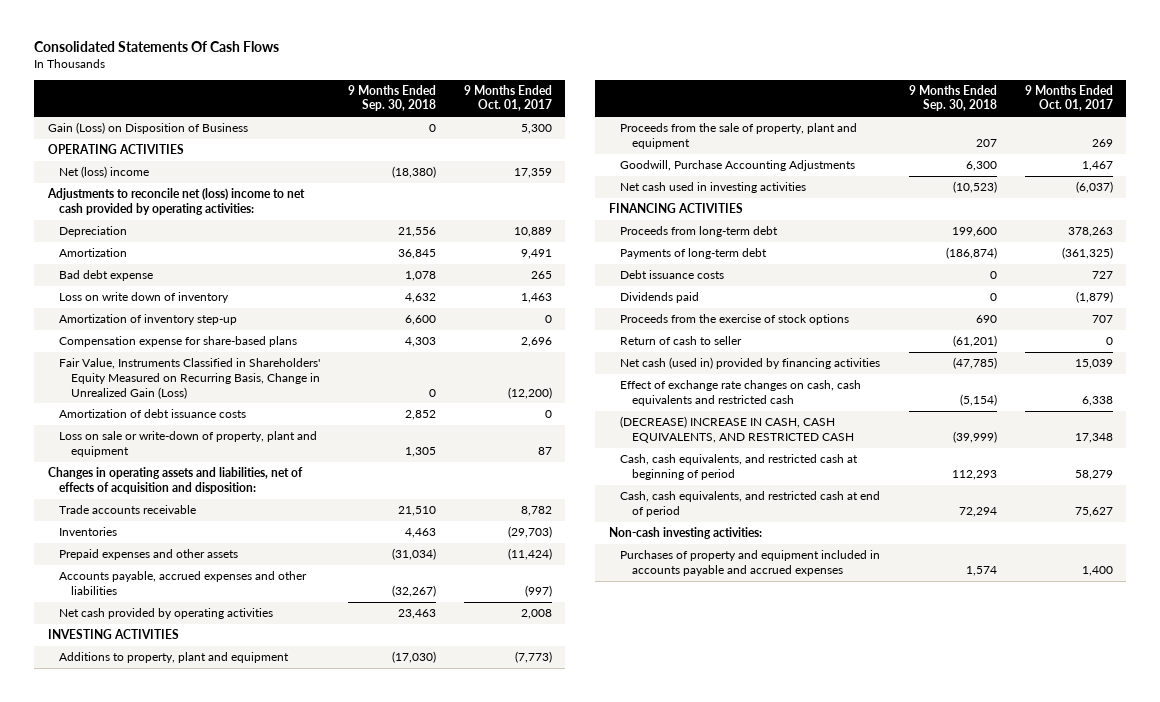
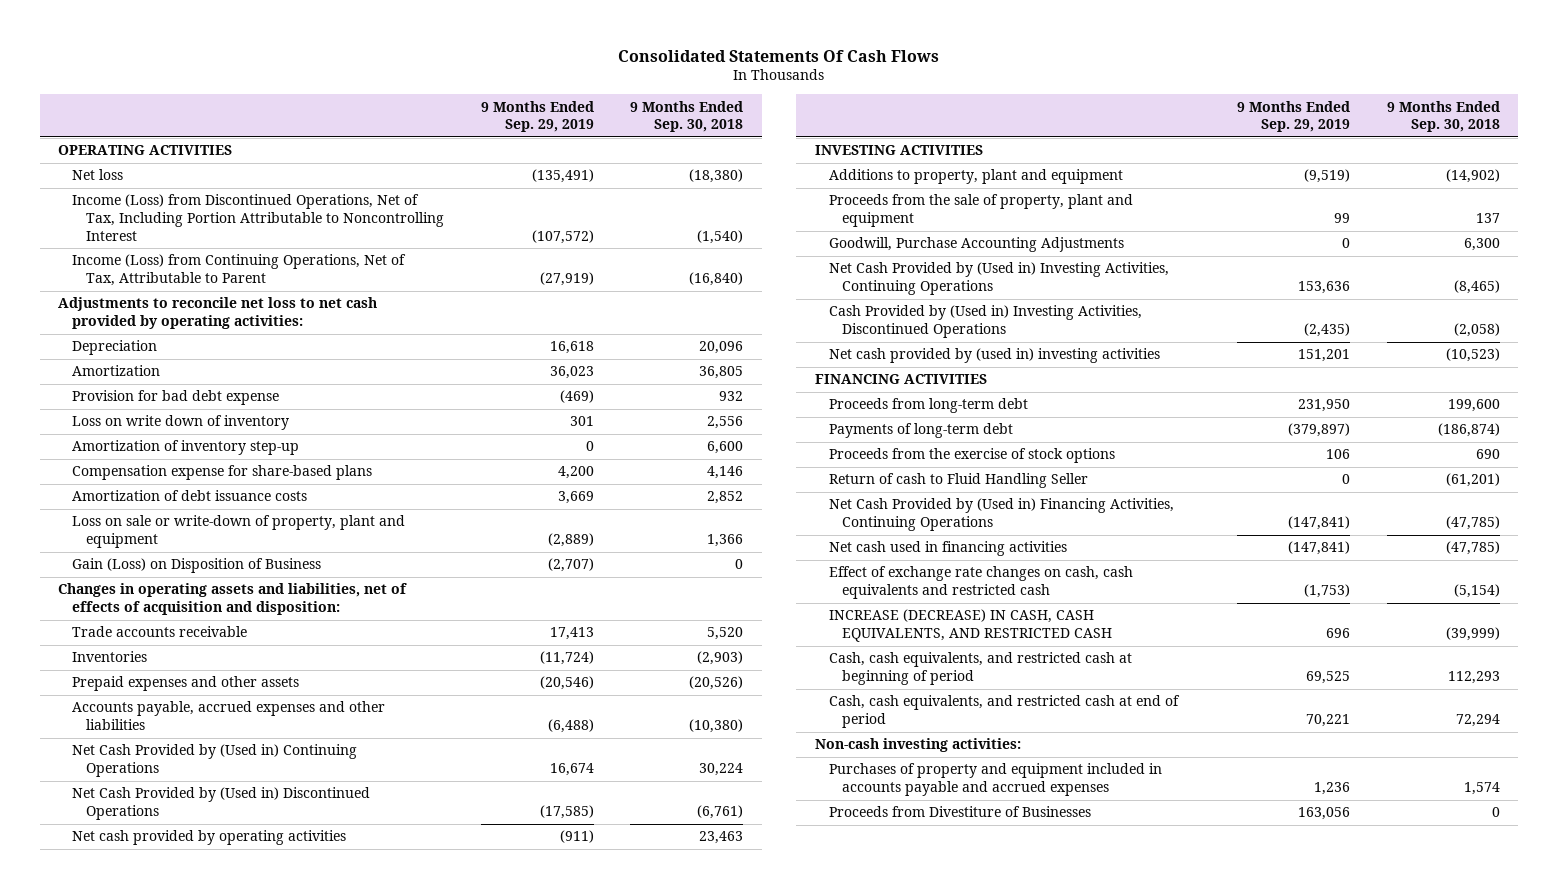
- | 9 Months Ended Sep. 30, 2018 | 9 Months Ended Oct. 01, 2017
+ | 9 Months Ended Sep. 29, 2019 | 9 Months Ended Sep. 30, 2018
- Net (loss) income | (18,380) | 17,359
- Adjustments to reconcile net (loss) income to net cash provided by operating activities:
- Depreciation | 21,556 | 10,889
- Amortization | 36,845 | 9,491
- Bad debt expense | 1,078 | 265
- Loss on write down of inventory | 4,632 | 1,463
+ Net loss | (135,491) | (18,380)
+ Income (Loss) from Discontinued Operations, Net of Tax, Including Portion Attributable to Noncontrolling Interest | (107,572) | (1,540)
+ Income (Loss) from Continuing Operations, Net of Tax, Attributable to Parent | (27,919) | (16,840)
+ Adjustments to reconcile net loss to net cash provided by operating activities:
+ Depreciation | 16,618 | 20,096
+ Amortization | 36,023 | 36,805
+ Provision for bad debt expense | (469) | 932
+ Loss on write down of inventory | 301 | 2,556
- Compensation expense for share-based plans | 4,303 | 2,696
- Fair Value, Instruments Classified in Shareholders' Equity Measured on Recurring Basis, Change in Unrealized Gain (Loss) | 0 | (12,200)
+ Compensation expense for share-based plans | 4,200 | 4,146
- Loss on sale or write-down of property, plant and equipment | 1,305 | 87
+ Loss on sale or write-down of property, plant and equipment | (2,889) | 1,366
moved down: Gain (Loss) on Disposition of Business | (2,707) | 0
- Trade accounts receivable | 21,510 | 8,782
- Inventories | 4,463 | (29,703)
- Prepaid expenses and other assets | (31,034) | (11,424)
- Accounts payable, accrued expenses and other liabilities | (32,267) | (997)
+ Trade accounts receivable | 17,413 | 5,520
+ Inventories | (11,724) | (2,903)
+ Prepaid expenses and other assets | (20,546) | (20,526)
+ Accounts payable, accrued expenses and other liabilities | (6,488) | (10,380)
+ Net Cash Provided by (Used in) Continuing Operations | 16,674 | 30,224
+ Net Cash Provided by (Used in) Discontinued Operations | (17,585) | (6,761)
- Additions to property, plant and equipment | (17,030) | (7,773)
- Proceeds from the sale of property, plant and equipment | 207 | 269
+ Additions to property, plant and equipment | (9,519) | (14,902)
+ Proceeds from the sale of property, plant and equipment | 99 | 137
- Net cash used in investing activities | (10,523) | (6,037)
+ Net Cash Provided by (Used in) Investing Activities, Continuing Operations | 153,636 | (8,465)
+ Cash Provided by (Used in) Investing Activities, Discontinued Operations | (2,435) | (2,058)
+ Net cash provided by (used in) investing activities | 151,201 | (10,523)
- Debt issuance costs | 0 | 727
- Dividends paid | 0 | (1,879)
- Return of cash to seller | (61,201) | 0
- Net cash (used in) provided by financing activities | (47,785) | 15,039
+ Return of cash to Fluid Handling Seller | 0 | (61,201)
+ Net Cash Provided by (Used in) Financing Activities, Continuing Operations | (147,841) | (47,785)
+ Net cash used in financing activities | (147,841) | (47,785)
- (DECREASE) INCREASE IN CASH, CASH EQUIVALENTS, AND RESTRICTED CASH | (39,999) | 17,348
+ INCREASE (DECREASE) IN CASH, CASH EQUIVALENTS, AND RESTRICTED CASH | 696 | (39,999)
+ Proceeds from Divestiture of Businesses | 163,056 | 0

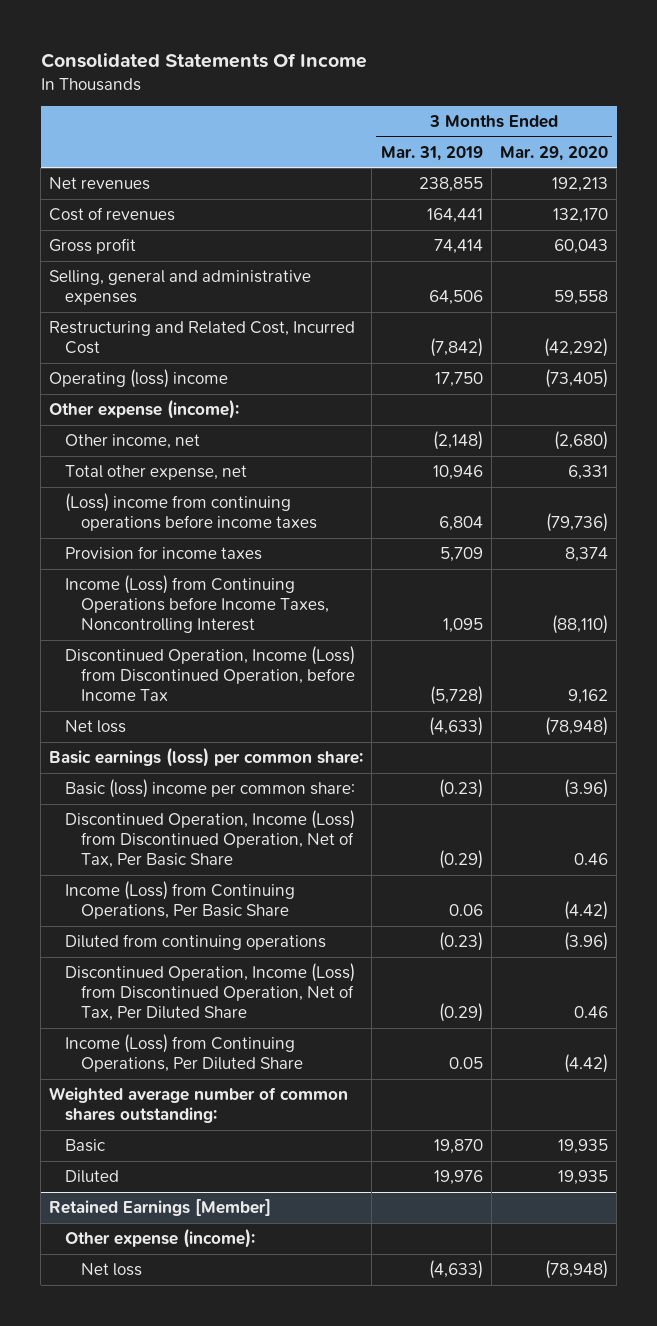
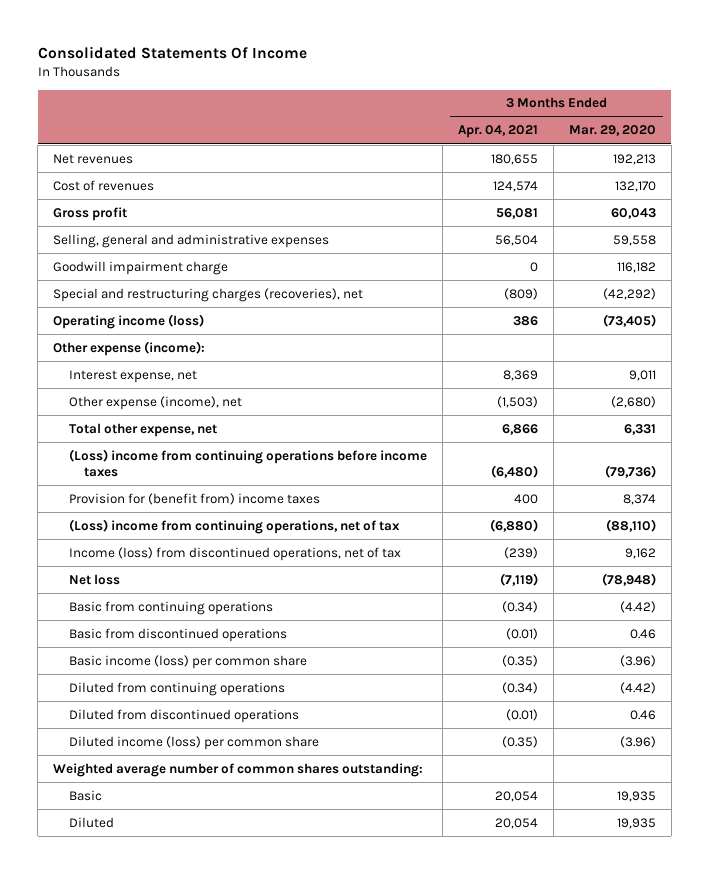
- | 3 Months Ended Mar. 31, 2019 | 3 Months Ended Mar. 29, 2020
+ | 3 Months Ended Apr. 04, 2021 | 3 Months Ended Mar. 29, 2020
- Restructuring and Related Cost, Incurred Cost | (7,842) | (42,292)
- Operating (loss) income | 17,750 | (73,405)
+ Goodwill impairment charge | 0 | 116,182
+ Special and restructuring charges (recoveries), net | (809) | (42,292)
+ Operating income (loss) | 386 | (73,405)
- Other income, net | (2,148) | (2,680)
+ Interest expense, net | 8,369 | 9,011
+ Other expense (income), net | (1,503) | (2,680)
- Provision for income taxes | 5,709 | 8,374
- Income (Loss) from Continuing Operations before Income Taxes, Noncontrolling Interest | 1,095 | (88,110)
- Discontinued Operation, Income (Loss) from Discontinued Operation, before Income Tax | (5,728) | 9,162
+ Provision for (benefit from) income taxes | 400 | 8,374
+ (Loss) income from continuing operations, net of tax | (6,880) | (88,110)
+ Income (loss) from discontinued operations, net of tax | (239) | 9,162
- Basic earnings (loss) per common share:
- Basic (loss) income per common share: | (0.23) | (3.96)
- Discontinued Operation, Income (Loss) from Discontinued Operation, Net of Tax, Per Basic Share | (0.29) | 0.46
- Income (Loss) from Continuing Operations, Per Basic Share | 0.06 | (4.42)
- Diluted from continuing operations | (0.23) | (3.96)
- Discontinued Operation, Income (Loss) from Discontinued Operation, Net of Tax, Per Diluted Share | (0.29) | 0.46
- Income (Loss) from Continuing Operations, Per Diluted Share | 0.05 | (4.42)
+ Basic from continuing operations | (0.34) | (4.42)
+ Basic from discontinued operations | (0.01) | 0.46
+ Basic income (loss) per common share | (0.35) | (3.96)
+ Diluted from continuing operations | (0.34) | (4.42)
+ Diluted from discontinued operations | (0.01) | 0.46
+ Diluted income (loss) per common share | (0.35) | (3.96)
- Retained Earnings [Member]
- Other expense (income):
- Net loss | (4,633) | (78,948)

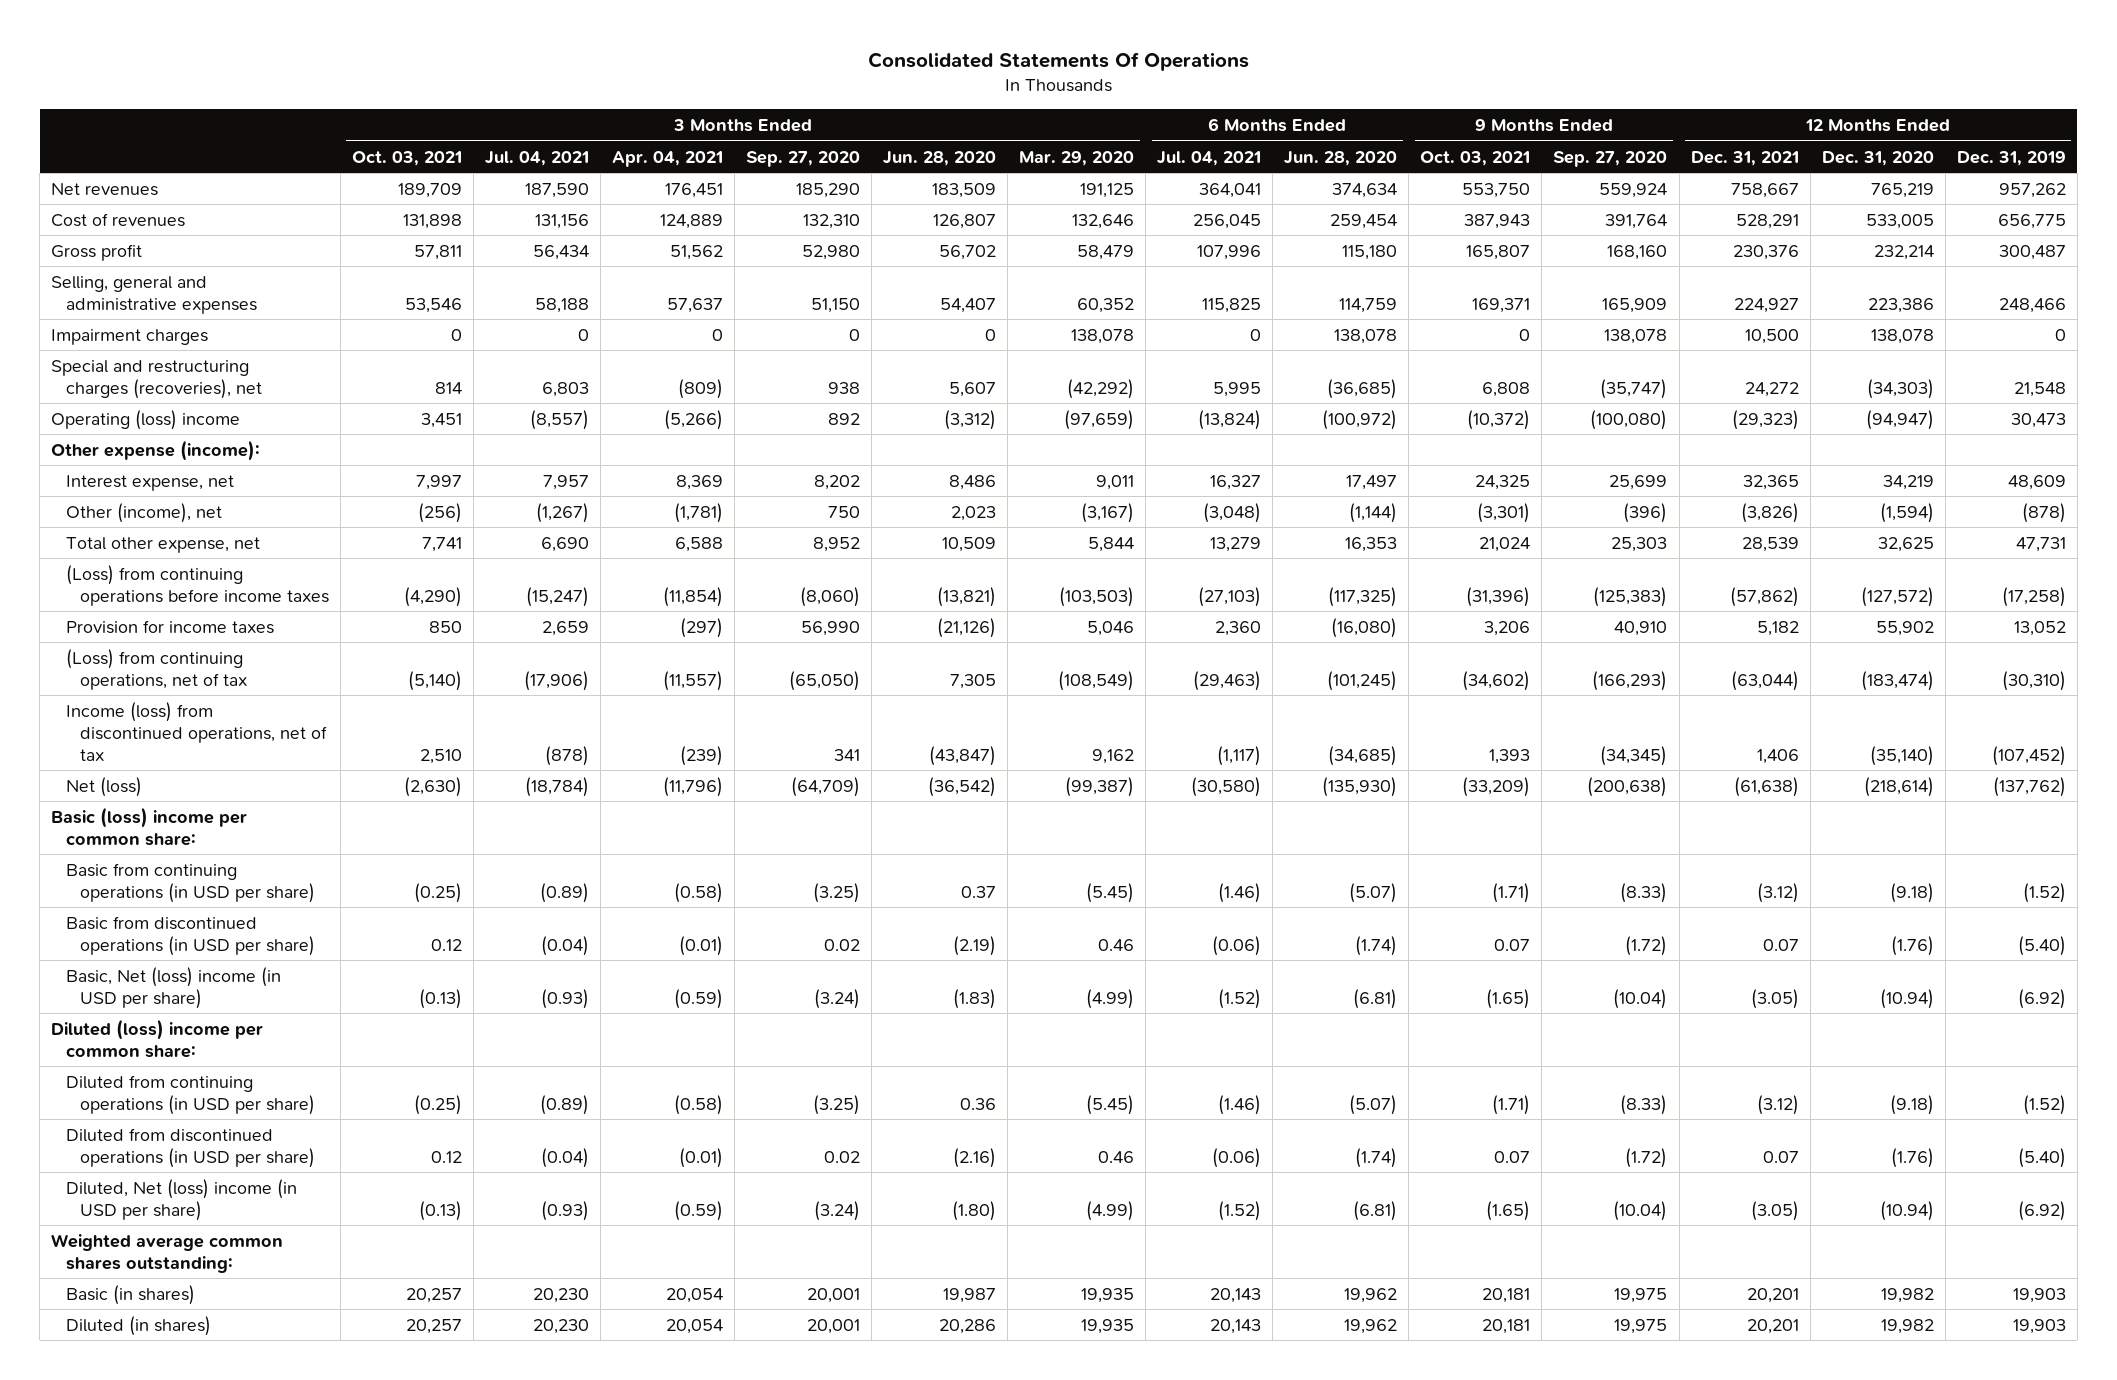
- Consolidated Statements Of Income
+ Consolidated Statements Of Operations
- | 3 Months Ended Apr. 04, 2021 | 3 Months Ended Mar. 29, 2020
+ | 3 Months Ended Oct. 03, 2021 | 3 Months Ended Jul. 04, 2021 | 3 Months Ended Apr. 04, 2021 | 3 Months Ended Sep. 27, 2020 | 3 Months Ended Jun. 28, 2020 | 3 Months Ended Mar. 29, 2020 | 6 Months Ended Jul. 04, 2021 | 6 Months Ended Jun. 28, 2020 | 9 Months Ended Oct. 03, 2021 | 9 Months Ended Sep. 27, 2020 | 12 Months Ended Dec. 31, 2021 | 12 Months Ended Dec. 31, 2020 | 12 Months Ended Dec. 31, 2019
- Net revenues | 180,655 | 192,213
- Cost of revenues | 124,574 | 132,170
- Gross profit | 56,081 | 60,043
- Selling, general and administrative expenses | 56,504 | 59,558
- Goodwill impairment charge | 0 | 116,182
+ Net revenues | 189,709 | 187,590 | 176,451 | 185,290 | 183,509 | 191,125 | 364,041 | 374,634 | 553,750 | 559,924 | 758,667 | 765,219 | 957,262
+ Cost of revenues | 131,898 | 131,156 | 124,889 | 132,310 | 126,807 | 132,646 | 256,045 | 259,454 | 387,943 | 391,764 | 528,291 | 533,005 | 656,775
+ Gross profit | 57,811 | 56,434 | 51,562 | 52,980 | 56,702 | 58,479 | 107,996 | 115,180 | 165,807 | 168,160 | 230,376 | 232,214 | 300,487
+ Selling, general and administrative expenses | 53,546 | 58,188 | 57,637 | 51,150 | 54,407 | 60,352 | 115,825 | 114,759 | 169,371 | 165,909 | 224,927 | 223,386 | 248,466
+ Impairment charges | 0 | 0 | 0 | 0 | 0 | 138,078 | 0 | 138,078 | 0 | 138,078 | 10,500 | 138,078 | 0
- Operating income (loss) | 386 | (73,405)
+ Operating (loss) income | 3,451 | (8,557) | (5,266) | 892 | (3,312) | (97,659) | (13,824) | (100,972) | (10,372) | (100,080) | (29,323) | (94,947) | 30,473
- Other expense (income), net | (1,503) | (2,680)
- Total other expense, net | 6,866 | 6,331
- (Loss) income from continuing operations before income taxes | (6,480) | (79,736)
- Provision for (benefit from) income taxes | 400 | 8,374
- (Loss) income from continuing operations, net of tax | (6,880) | (88,110)
+ Other (income), net | (256) | (1,267) | (1,781) | 750 | 2,023 | (3,167) | (3,048) | (1,144) | (3,301) | (396) | (3,826) | (1,594) | (878)
+ Total other expense, net | 7,741 | 6,690 | 6,588 | 8,952 | 10,509 | 5,844 | 13,279 | 16,353 | 21,024 | 25,303 | 28,539 | 32,625 | 47,731
+ (Loss) from continuing operations before income taxes | (4,290) | (15,247) | (11,854) | (8,060) | (13,821) | (103,503) | (27,103) | (117,325) | (31,396) | (125,383) | (57,862) | (127,572) | (17,258)
+ Provision for income taxes | 850 | 2,659 | (297) | 56,990 | (21,126) | 5,046 | 2,360 | (16,080) | 3,206 | 40,910 | 5,182 | 55,902 | 13,052
+ (Loss) from continuing operations, net of tax | (5,140) | (17,906) | (11,557) | (65,050) | 7,305 | (108,549) | (29,463) | (101,245) | (34,602) | (166,293) | (63,044) | (183,474) | (30,310)
- Net loss | (7,119) | (78,948)
- Basic from continuing operations | (0.34) | (4.42)
- Basic from discontinued operations | (0.01) | 0.46
- Basic income (loss) per common share | (0.35) | (3.96)
- Diluted from continuing operations | (0.34) | (4.42)
- Diluted from discontinued operations | (0.01) | 0.46
- Diluted income (loss) per common share | (0.35) | (3.96)
- Weighted average number of common shares outstanding:
- Basic | 20,054 | 19,935
- Diluted | 20,054 | 19,935
+ Net (loss) | (2,630) | (18,784) | (11,796) | (64,709) | (36,542) | (99,387) | (30,580) | (135,930) | (33,209) | (200,638) | (61,638) | (218,614) | (137,762)
+ Basic (loss) income per common share:
+ Basic from continuing operations (in USD per share) | (0.25) | (0.89) | (0.58) | (3.25) | 0.37 | (5.45) | (1.46) | (5.07) | (1.71) | (8.33) | (3.12) | (9.18) | (1.52)
+ Basic from discontinued operations (in USD per share) | 0.12 | (0.04) | (0.01) | 0.02 | (2.19) | 0.46 | (0.06) | (1.74) | 0.07 | (1.72) | 0.07 | (1.76) | (5.40)
+ Basic, Net (loss) income (in USD per share) | (0.13) | (0.93) | (0.59) | (3.24) | (1.83) | (4.99) | (1.52) | (6.81) | (1.65) | (10.04) | (3.05) | (10.94) | (6.92)
+ Diluted (loss) income per common share:
+ Diluted from continuing operations (in USD per share) | (0.25) | (0.89) | (0.58) | (3.25) | 0.36 | (5.45) | (1.46) | (5.07) | (1.71) | (8.33) | (3.12) | (9.18) | (1.52)
+ Diluted from discontinued operations (in USD per share) | 0.12 | (0.04) | (0.01) | 0.02 | (2.16) | 0.46 | (0.06) | (1.74) | 0.07 | (1.72) | 0.07 | (1.76) | (5.40)
+ Diluted, Net (loss) income (in USD per share) | (0.13) | (0.93) | (0.59) | (3.24) | (1.80) | (4.99) | (1.52) | (6.81) | (1.65) | (10.04) | (3.05) | (10.94) | (6.92)
+ Weighted average common shares outstanding:
+ Basic (in shares) | 20,257 | 20,230 | 20,054 | 20,001 | 19,987 | 19,935 | 20,143 | 19,962 | 20,181 | 19,975 | 20,201 | 19,982 | 19,903
+ Diluted (in shares) | 20,257 | 20,230 | 20,054 | 20,001 | 20,286 | 19,935 | 20,143 | 19,962 | 20,181 | 19,975 | 20,201 | 19,982 | 19,903

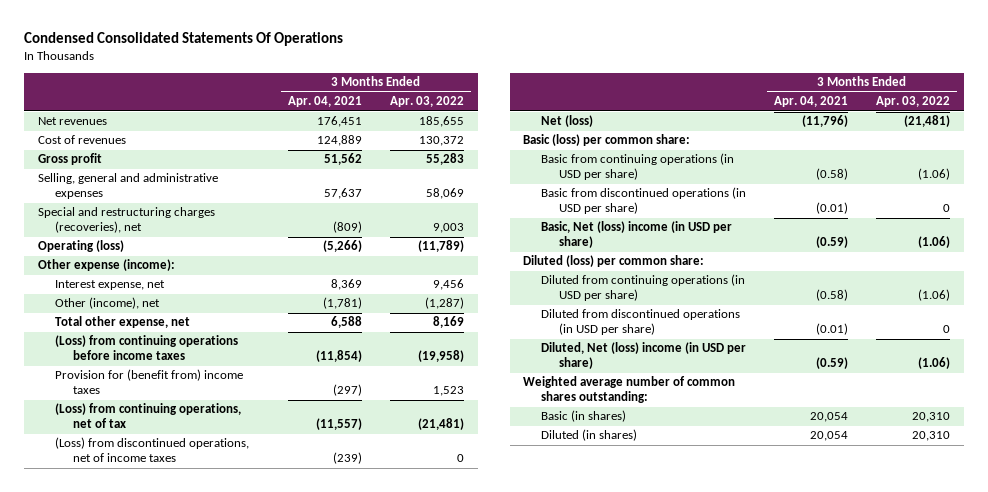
- Consolidated Statements Of Operations
+ Condensed Consolidated Statements Of Operations
- | 3 Months Ended Oct. 03, 2021 | 3 Months Ended Jul. 04, 2021 | 3 Months Ended Apr. 04, 2021 | 3 Months Ended Sep. 27, 2020 | 3 Months Ended Jun. 28, 2020 | 3 Months Ended Mar. 29, 2020 | 6 Months Ended Jul. 04, 2021 | 6 Months Ended Jun. 28, 2020 | 9 Months Ended Oct. 03, 2021 | 9 Months Ended Sep. 27, 2020 | 12 Months Ended Dec. 31, 2021 | 12 Months Ended Dec. 31, 2020 | 12 Months Ended Dec. 31, 2019
+ | 3 Months Ended Apr. 04, 2021 | 3 Months Ended Apr. 03, 2022
- Impairment charges | 0 | 0 | 0 | 0 | 0 | 138,078 | 0 | 138,078 | 0 | 138,078 | 10,500 | 138,078 | 0
- Operating (loss) income | 3,451 | (8,557) | (5,266) | 892 | (3,312) | (97,659) | (13,824) | (100,972) | (10,372) | (100,080) | (29,323) | (94,947) | 30,473
+ Operating (loss) | (5,266) | (11,789)
- Provision for income taxes | 850 | 2,659 | (297) | 56,990 | (21,126) | 5,046 | 2,360 | (16,080) | 3,206 | 40,910 | 5,182 | 55,902 | 13,052
+ Provision for (benefit from) income taxes | (297) | 1,523
- Income (loss) from discontinued operations, net of tax | 2,510 | (878) | (239) | 341 | (43,847) | 9,162 | (1,117) | (34,685) | 1,393 | (34,345) | 1,406 | (35,140) | (107,452)
+ (Loss) from discontinued operations, net of income taxes | (239) | 0
- Basic (loss) income per common share:
+ Basic (loss) per common share:
- Diluted (loss) income per common share:
+ Diluted (loss) per common share:
- Weighted average common shares outstanding:
+ Weighted average number of common shares outstanding:

